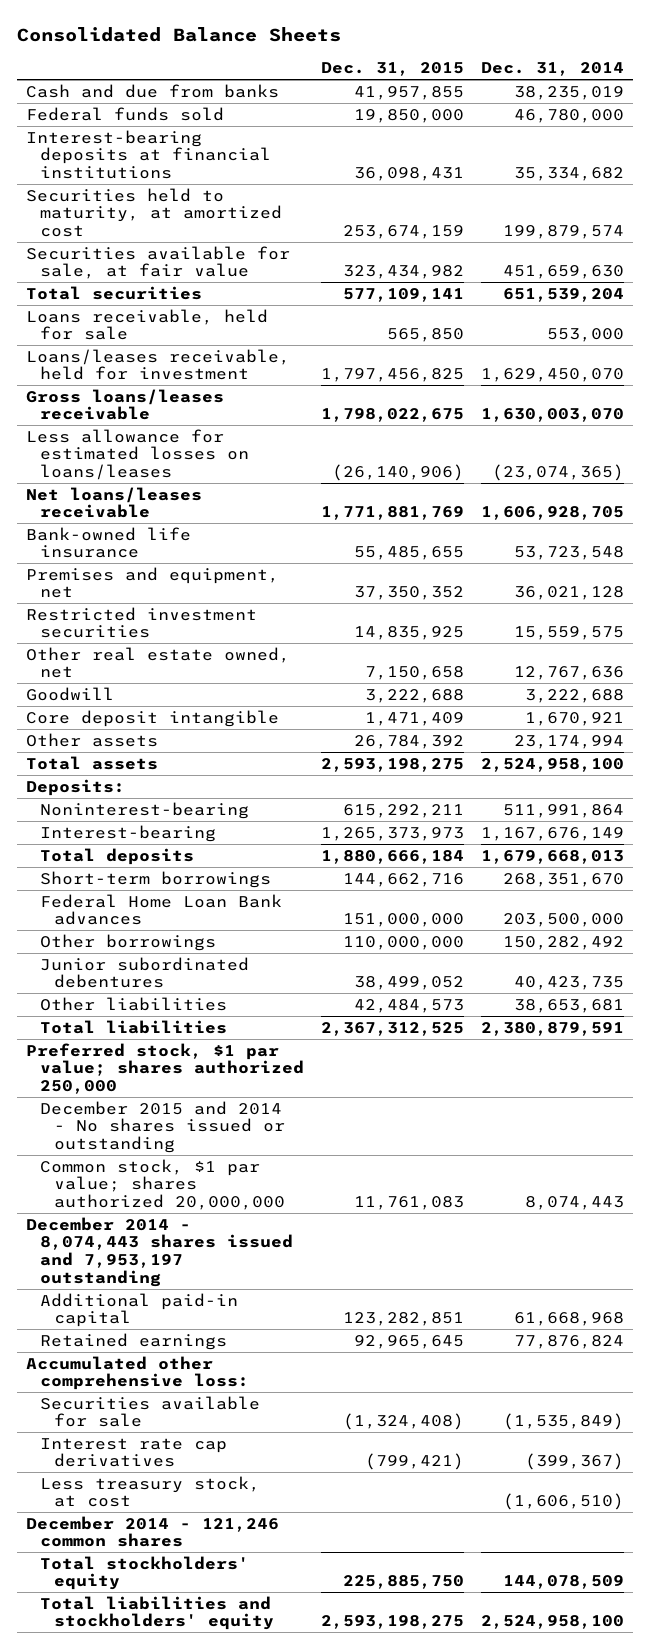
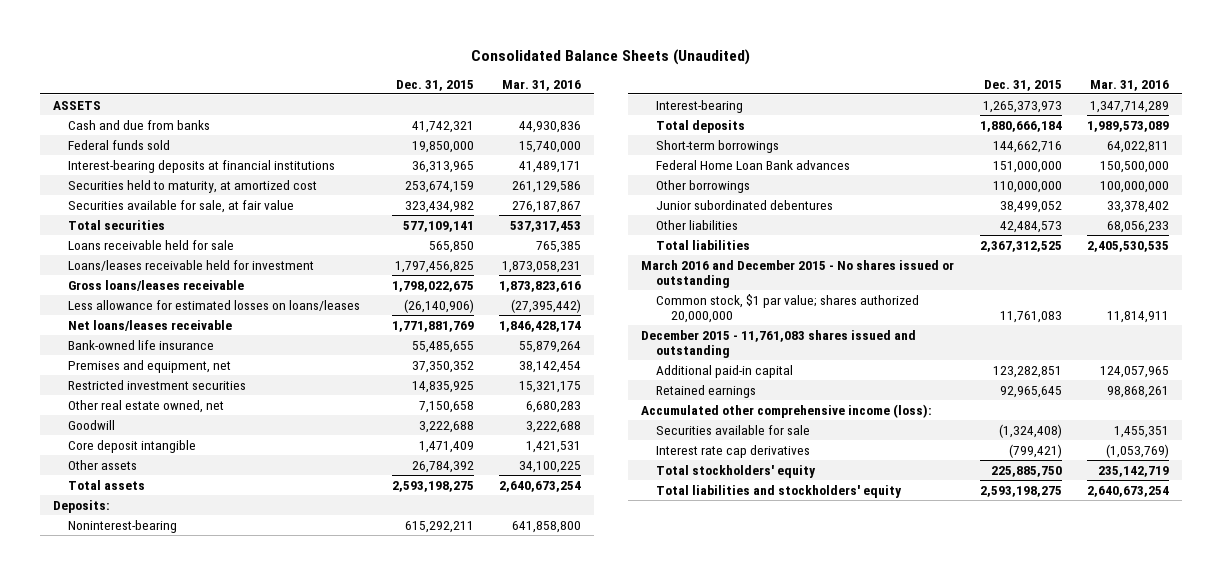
- Consolidated Balance Sheets
+ Consolidated Balance Sheets (Unaudited)
- | Dec. 31, 2015 | Dec. 31, 2014
+ | Dec. 31, 2015 | Mar. 31, 2016
- Cash and due from banks | 41,957,855 | 38,235,019
+ ASSETS
+ Cash and due from banks | 41,742,321 | 44,930,836
- Interest-bearing deposits at financial institutions | 36,098,431 | 35,334,682
+ Interest-bearing deposits at financial institutions | 36,313,965 | 41,489,171
- Loans receivable, held for sale | 565,850 | 553,000
- Loans/leases receivable, held for investment | 1,797,456,825 | 1,629,450,070
+ Loans receivable held for sale | 565,850 | 765,385
+ Loans/leases receivable held for investment | 1,797,456,825 | 1,873,058,231
- Preferred stock, $1 par value; shares authorized 250,000
- December 2015 and 2014 - No shares issued or outstanding
+ March 2016 and December 2015 - No shares issued or outstanding
- December 2014 - 8,074,443 shares issued and 7,953,197 outstanding
+ December 2015 - 11,761,083 shares issued and outstanding
- Accumulated other comprehensive loss:
+ Accumulated other comprehensive income (loss):
- Less treasury stock, at cost | | (1,606,510)
- December 2014 - 121,246 common shares

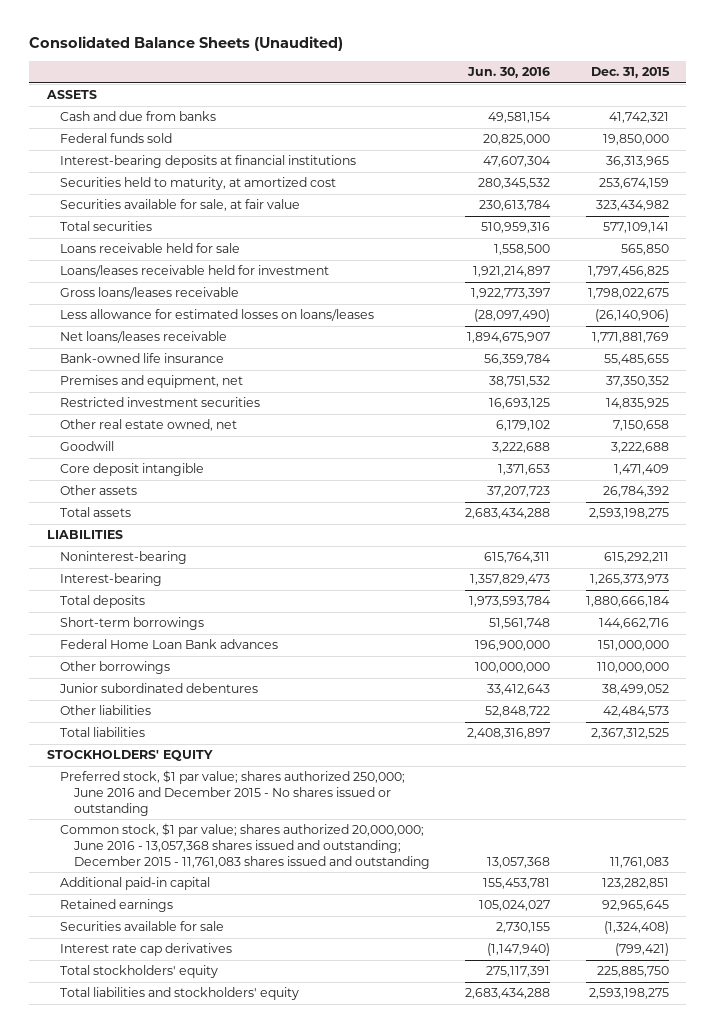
- | Dec. 31, 2015 | Mar. 31, 2016
+ | Jun. 30, 2016 | Dec. 31, 2015
- Deposits:
+ LIABILITIES
- March 2016 and December 2015 - No shares issued or outstanding
- Common stock, $1 par value; shares authorized 20,000,000 | 11,761,083 | 11,814,911
- December 2015 - 11,761,083 shares issued and outstanding
+ STOCKHOLDERS' EQUITY
+ Preferred stock, $1 par value; shares authorized 250,000; June 2016 and December 2015 - No shares issued or outstanding
+ Common stock, $1 par value; shares authorized 20,000,000; June 2016 - 13,057,368 shares issued and outstanding; December 2015 - 11,761,083 shares issued and outstanding | 13,057,368 | 11,761,083
- Accumulated other comprehensive income (loss):

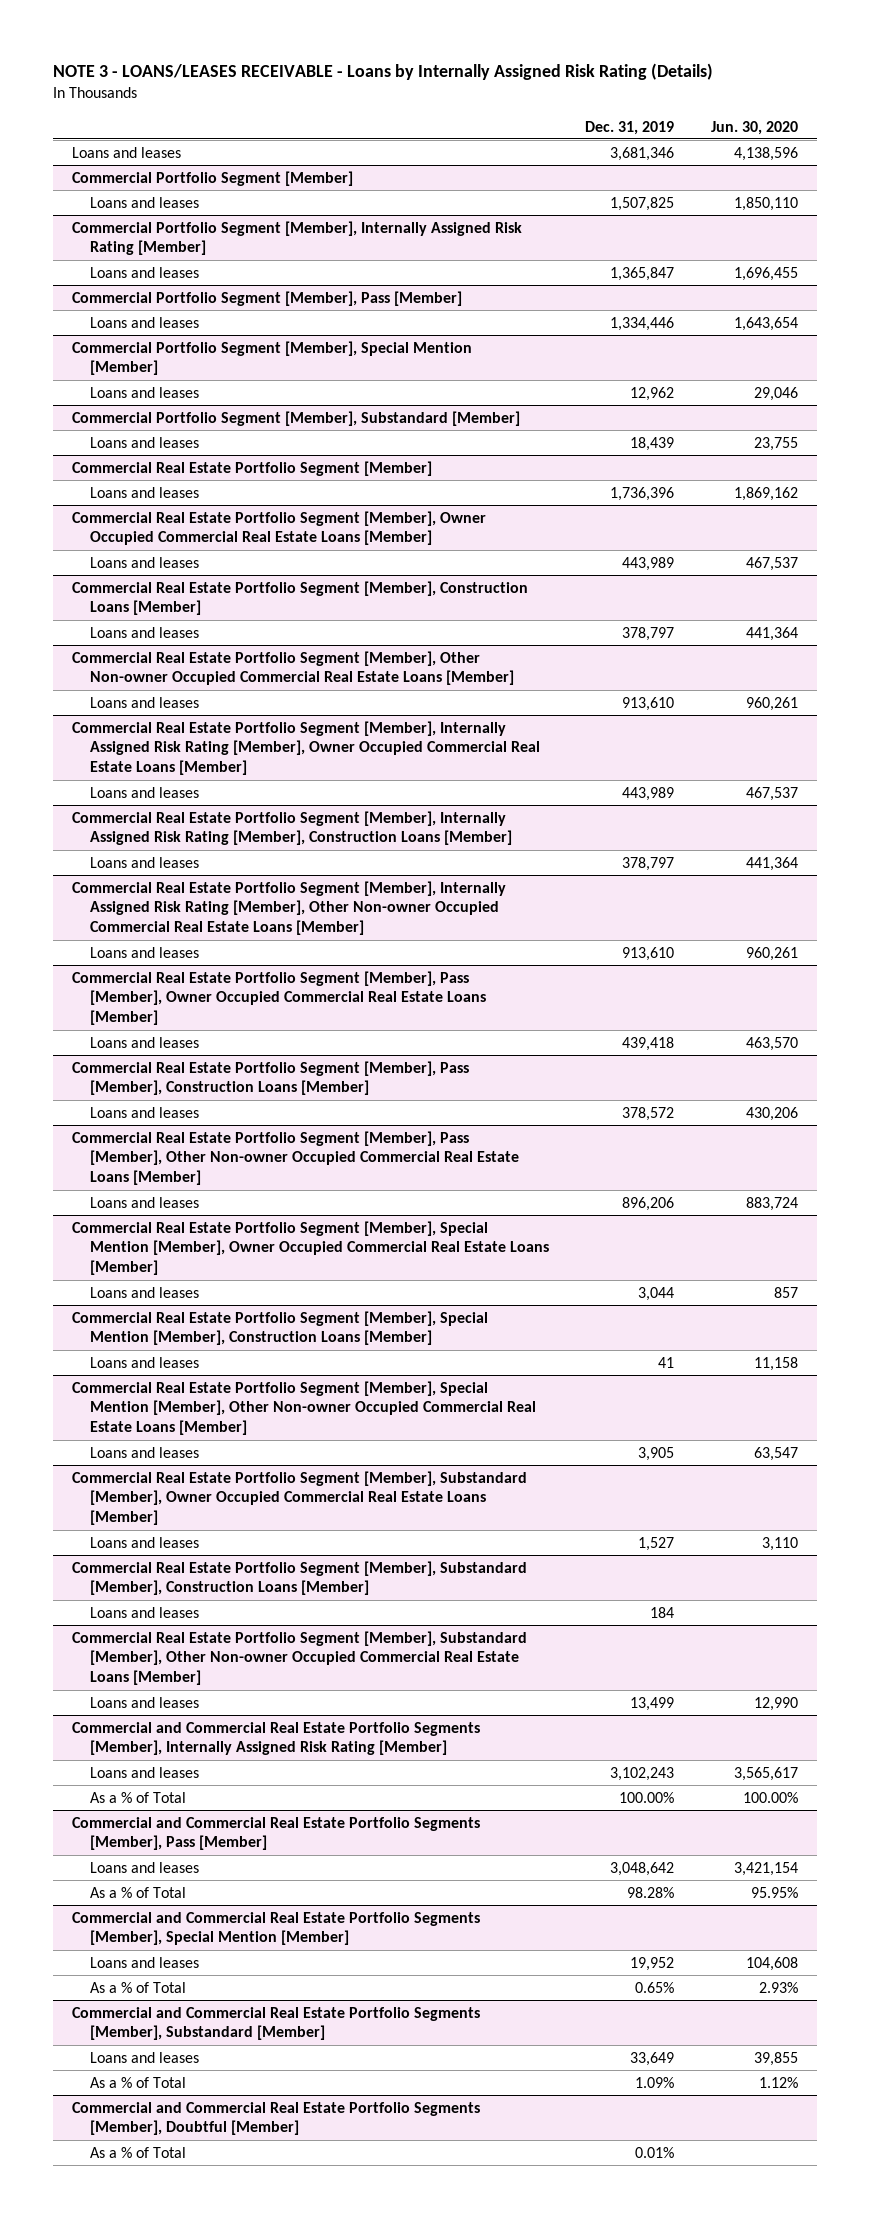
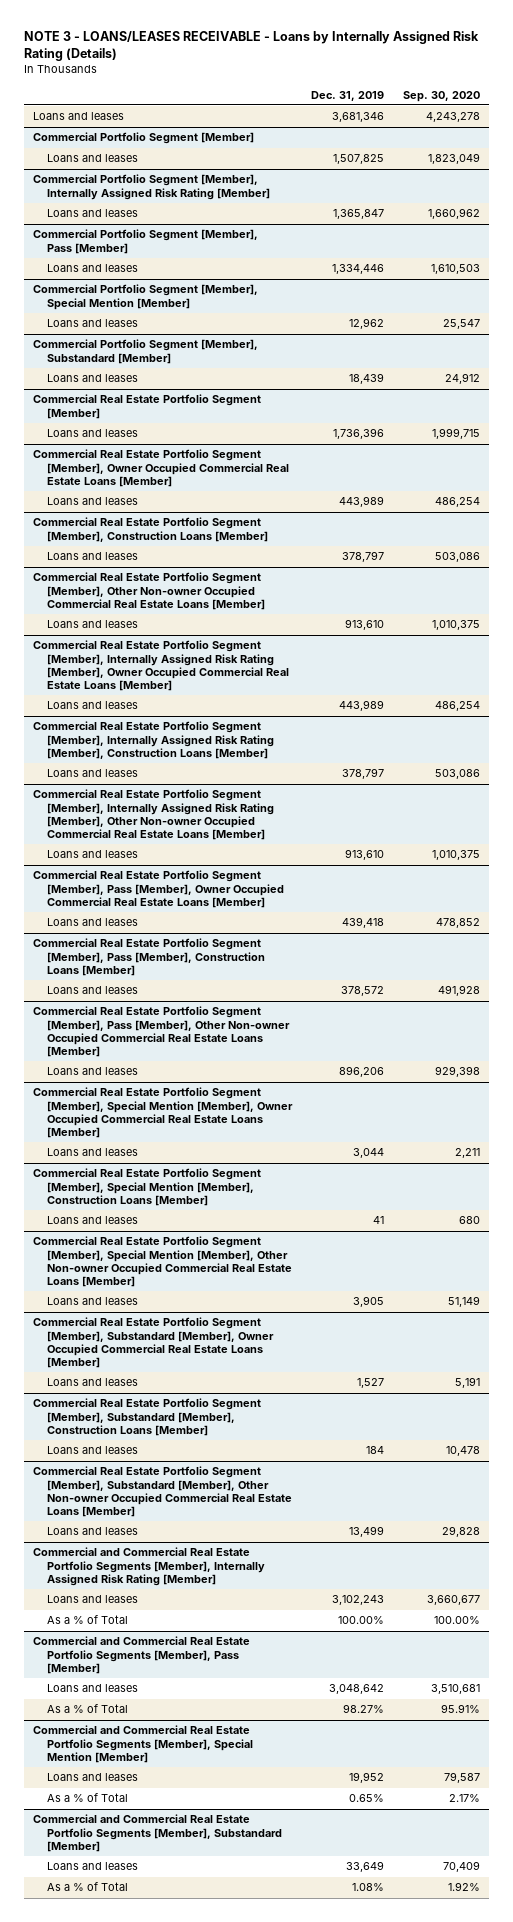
- | Dec. 31, 2019 | Jun. 30, 2020
+ | Dec. 31, 2019 | Sep. 30, 2020
@ Commercial and Commercial Real Estate Portfolio Segments [Member], Pass [Member]
- As a % of Total | 98.28% | 95.95%
+ As a % of Total | 98.27% | 95.91%
@ Commercial and Commercial Real Estate Portfolio Segments [Member], Substandard [Member]
- As a % of Total | 1.09% | 1.12%
- Commercial and Commercial Real Estate Portfolio Segments [Member], Doubtful [Member]
- As a % of Total | 0.01% |
@ Commercial and Commercial Real Estate Portfolio Segments [Member], Substandard [Member]
+ As a % of Total | 1.08% | 1.92%

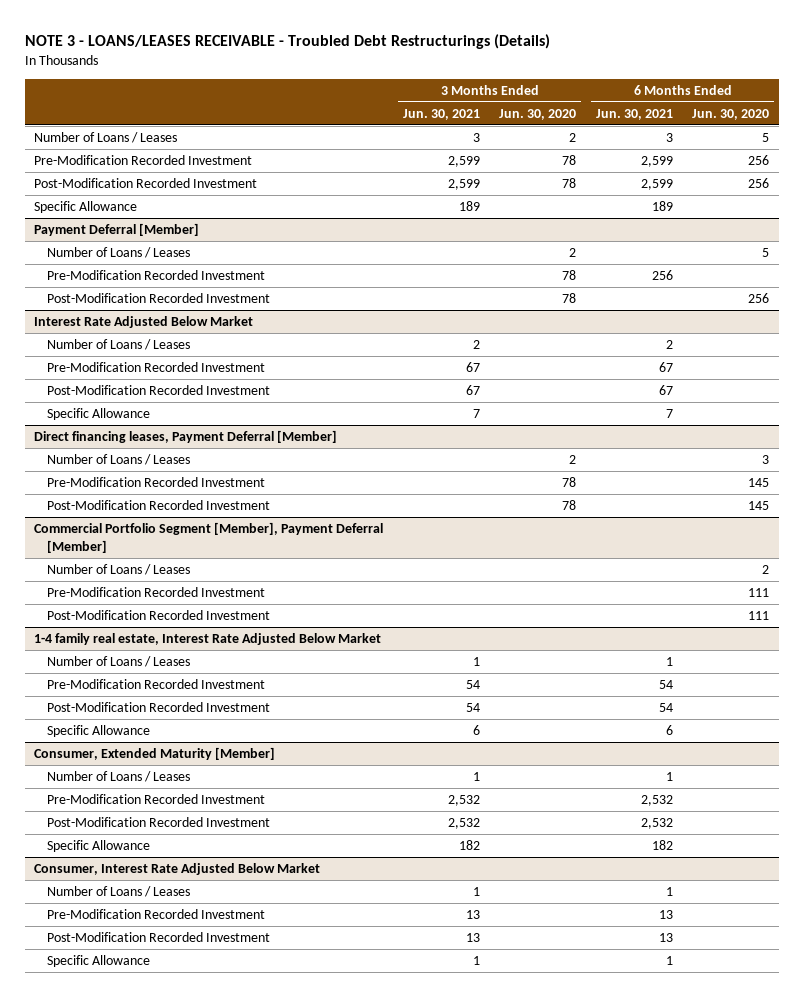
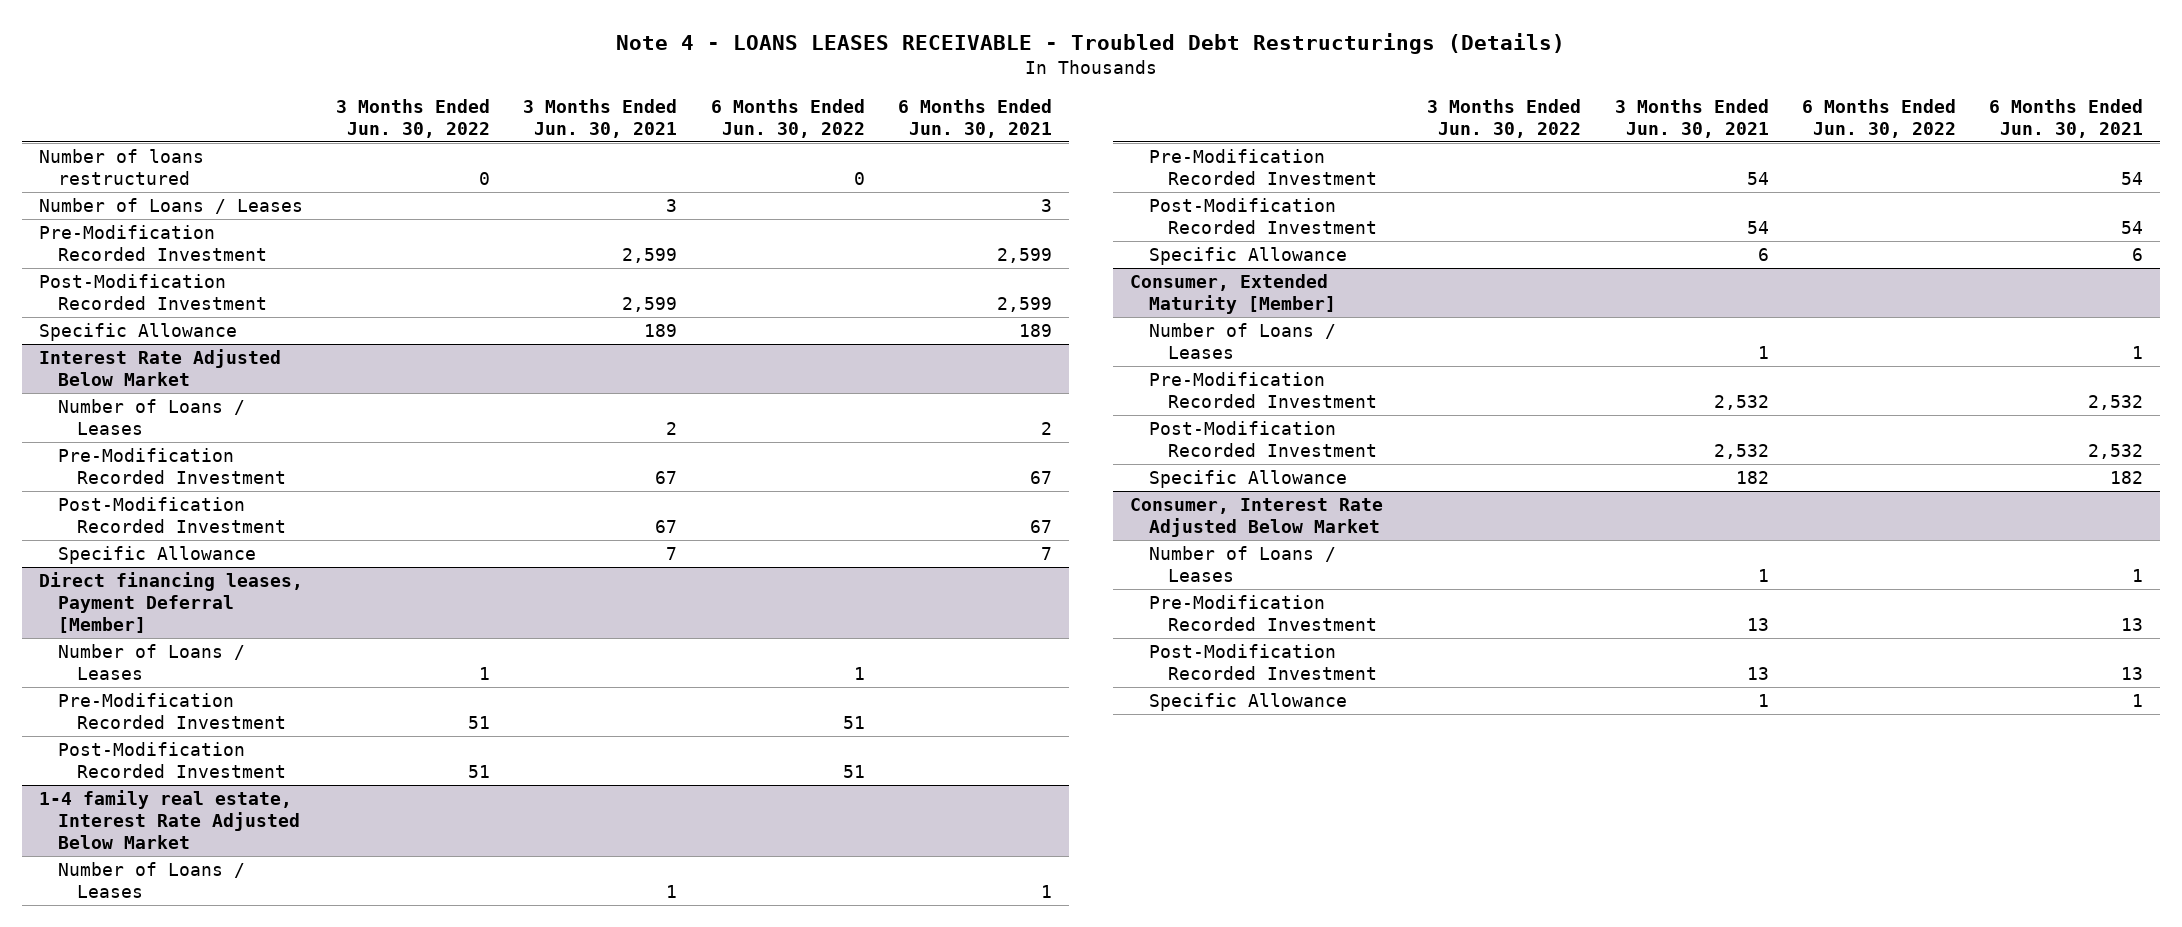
- NOTE 3 - LOANS/LEASES RECEIVABLE - Troubled Debt Restructurings (Details)
+ Note 4 - LOANS LEASES RECEIVABLE - Troubled Debt Restructurings (Details)
- | 3 Months Ended Jun. 30, 2021 | 3 Months Ended Jun. 30, 2020 | 6 Months Ended Jun. 30, 2021 | 6 Months Ended Jun. 30, 2020
+ | 3 Months Ended Jun. 30, 2022 | 3 Months Ended Jun. 30, 2021 | 6 Months Ended Jun. 30, 2022 | 6 Months Ended Jun. 30, 2021
+ Number of loans restructured | 0 | | 0 |
- Payment Deferral [Member]
- Number of Loans / Leases | | 2 | | 5
- Pre-Modification Recorded Investment | | 78 | 256 |
- Post-Modification Recorded Investment | | 78 | | 256
- Commercial Portfolio Segment [Member], Payment Deferral [Member]
- Number of Loans / Leases | | | | 2
- Pre-Modification Recorded Investment | | | | 111
- Post-Modification Recorded Investment | | | | 111

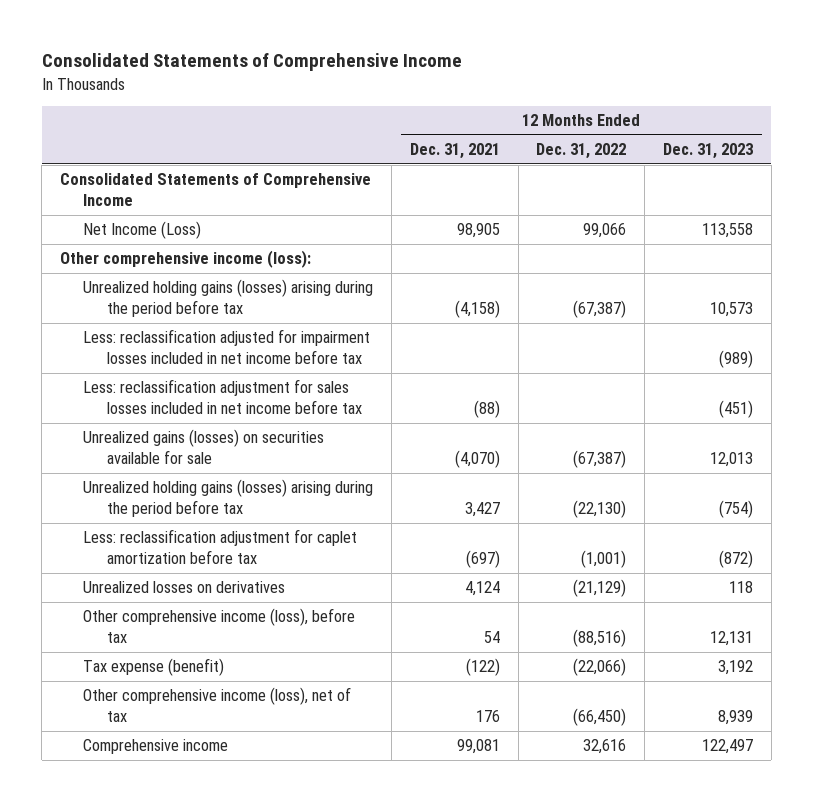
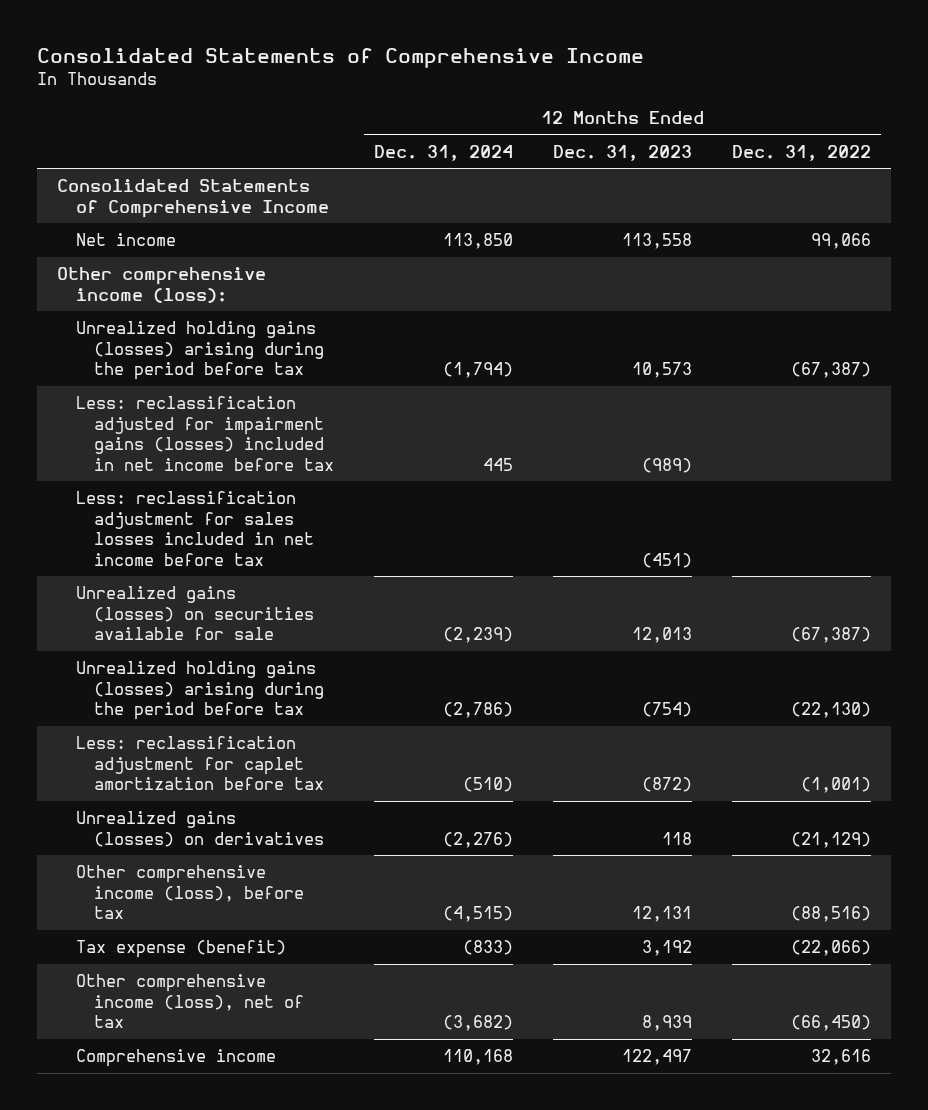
- | 12 Months Ended Dec. 31, 2021 | 12 Months Ended Dec. 31, 2022 | 12 Months Ended Dec. 31, 2023
+ | 12 Months Ended Dec. 31, 2024 | 12 Months Ended Dec. 31, 2023 | 12 Months Ended Dec. 31, 2022
- Net Income (Loss) | 98,905 | 99,066 | 113,558
+ Net income | 113,850 | 113,558 | 99,066
- Less: reclassification adjusted for impairment losses included in net income before tax | | | (989)
+ Less: reclassification adjusted for impairment gains (losses) included in net income before tax | 445 | (989) |
- Unrealized losses on derivatives | 4,124 | (21,129) | 118
+ Unrealized gains (losses) on derivatives | (2,276) | 118 | (21,129)

